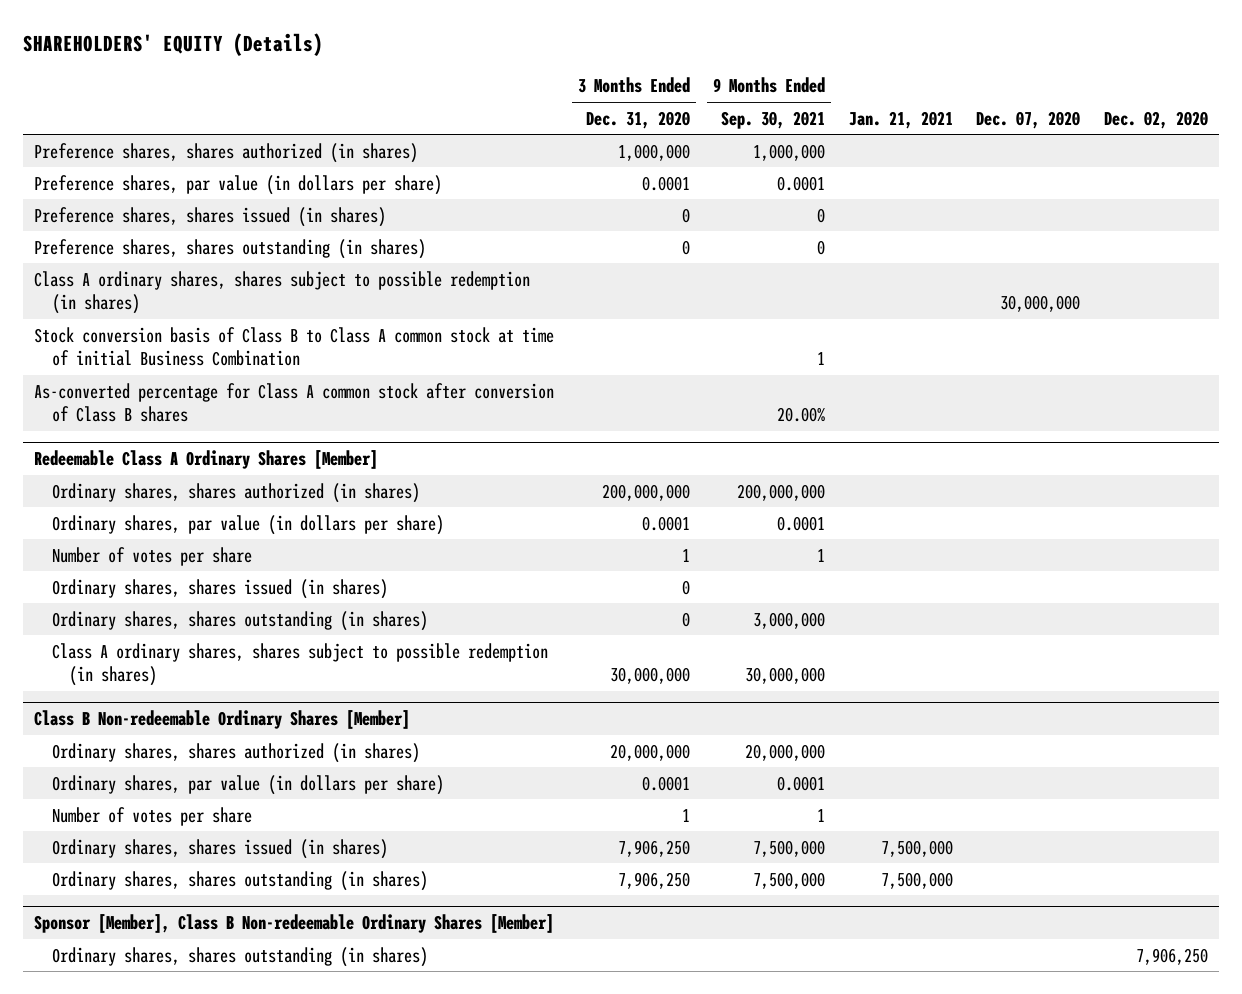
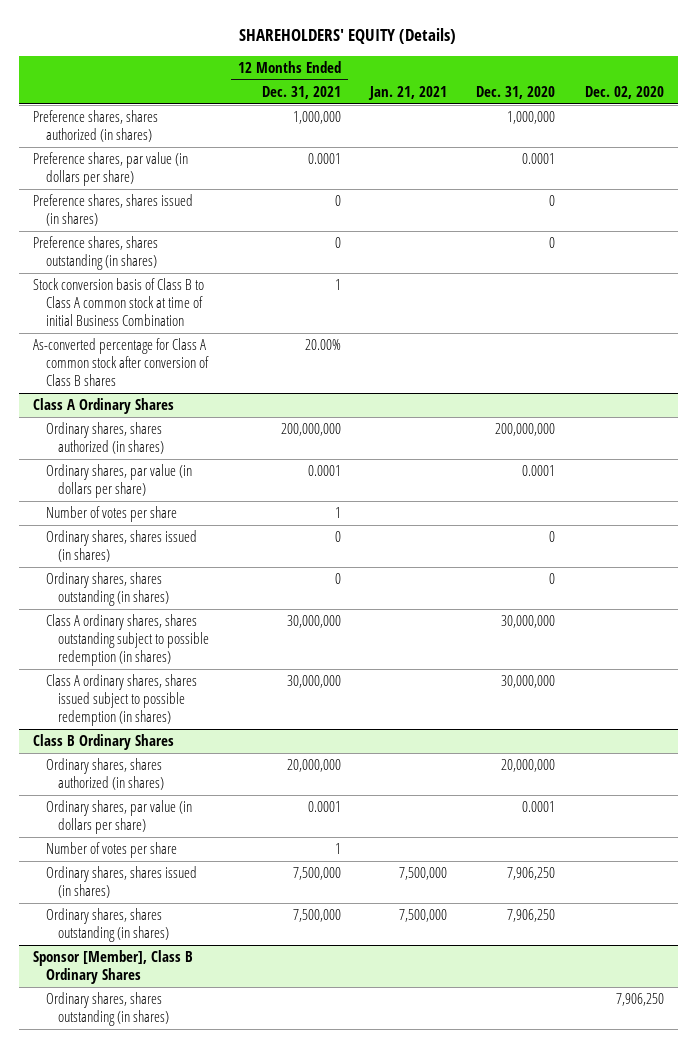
- | 3 Months Ended Dec. 31, 2020 | 9 Months Ended Sep. 30, 2021 | Jan. 21, 2021 | Dec. 07, 2020 | Dec. 02, 2020
+ | 12 Months Ended Dec. 31, 2021 | Jan. 21, 2021 | Dec. 31, 2020 | Dec. 02, 2020
- Class A ordinary shares, shares subject to possible redemption (in shares) | | | | 30,000,000 |
- Redeemable Class A Ordinary Shares [Member]
+ Class A Ordinary Shares
- Class A ordinary shares, shares subject to possible redemption (in shares) | 30,000,000 | 30,000,000 | | |
- Class B Non-redeemable Ordinary Shares [Member]
+ Class A ordinary shares, shares outstanding subject to possible redemption (in shares) | 30,000,000 | | 30,000,000 |
+ Class A ordinary shares, shares issued subject to possible redemption (in shares) | 30,000,000 | | 30,000,000 |
+ Class B Ordinary Shares
- Sponsor [Member], Class B Non-redeemable Ordinary Shares [Member]
+ Sponsor [Member], Class B Ordinary Shares

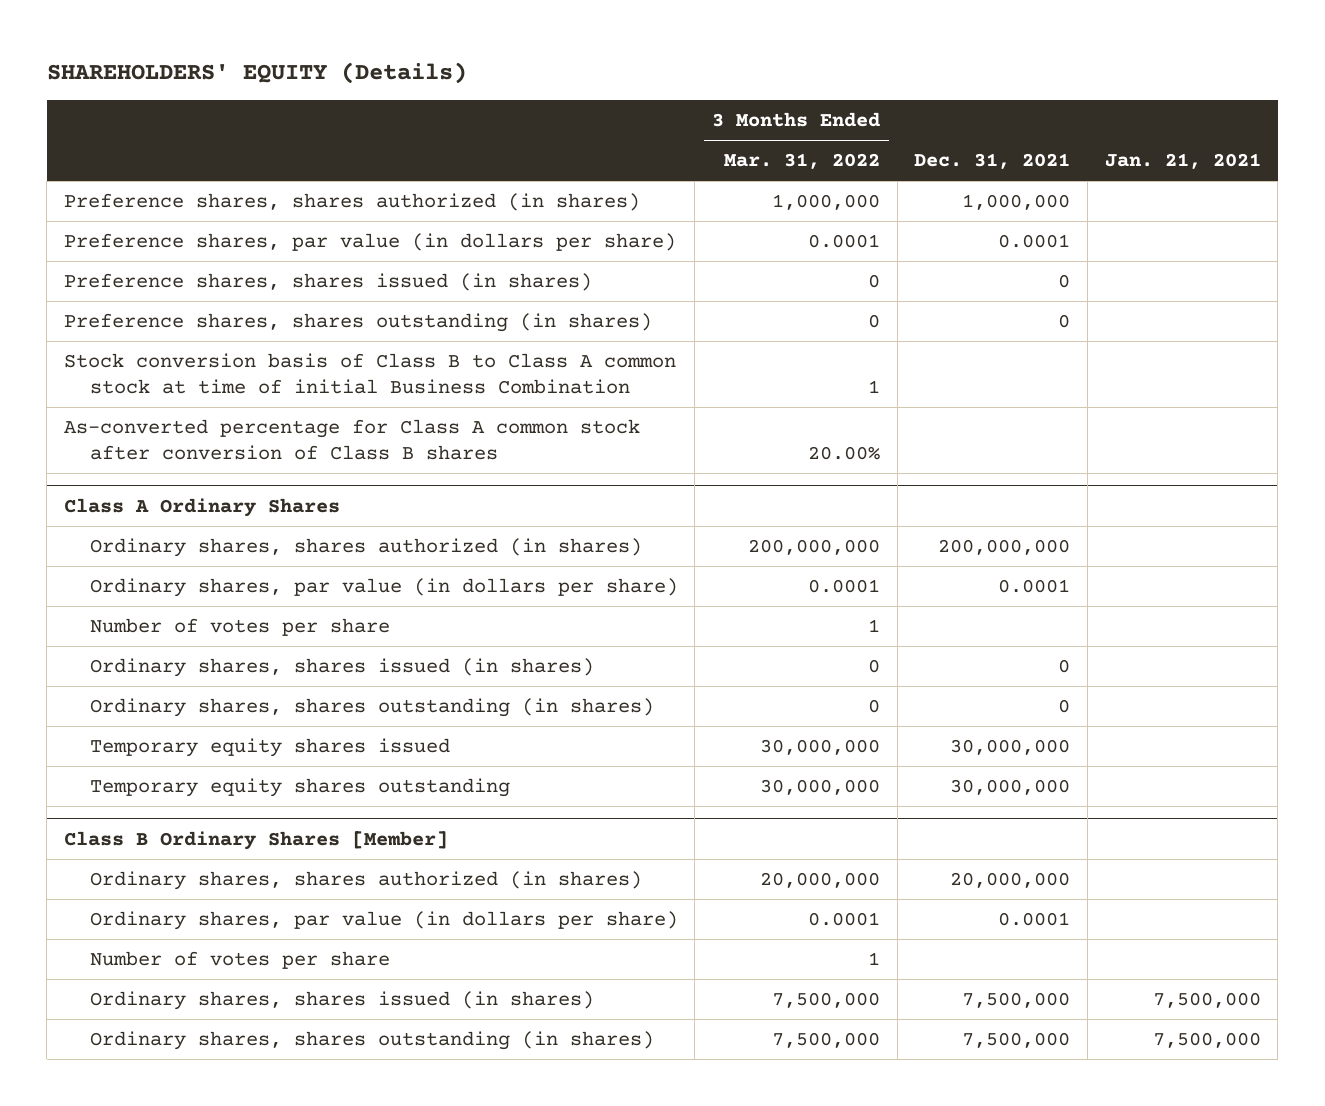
- | 12 Months Ended Dec. 31, 2021 | Jan. 21, 2021 | Dec. 31, 2020 | Dec. 02, 2020
+ | 3 Months Ended Mar. 31, 2022 | Dec. 31, 2021 | Jan. 21, 2021
@ Class A Ordinary Shares
- Class A ordinary shares, shares outstanding subject to possible redemption (in shares) | 30,000,000 | | 30,000,000 |
- Class A ordinary shares, shares issued subject to possible redemption (in shares) | 30,000,000 | | 30,000,000 |
- Class B Ordinary Shares
@ Class A Ordinary Shares
+ Temporary equity shares issued | 30,000,000 | 30,000,000 |
+ Temporary equity shares outstanding | 30,000,000 | 30,000,000 |
+ Class B Ordinary Shares [Member]
- Sponsor [Member], Class B Ordinary Shares
- Ordinary shares, shares outstanding (in shares) | | | | 7,906,250

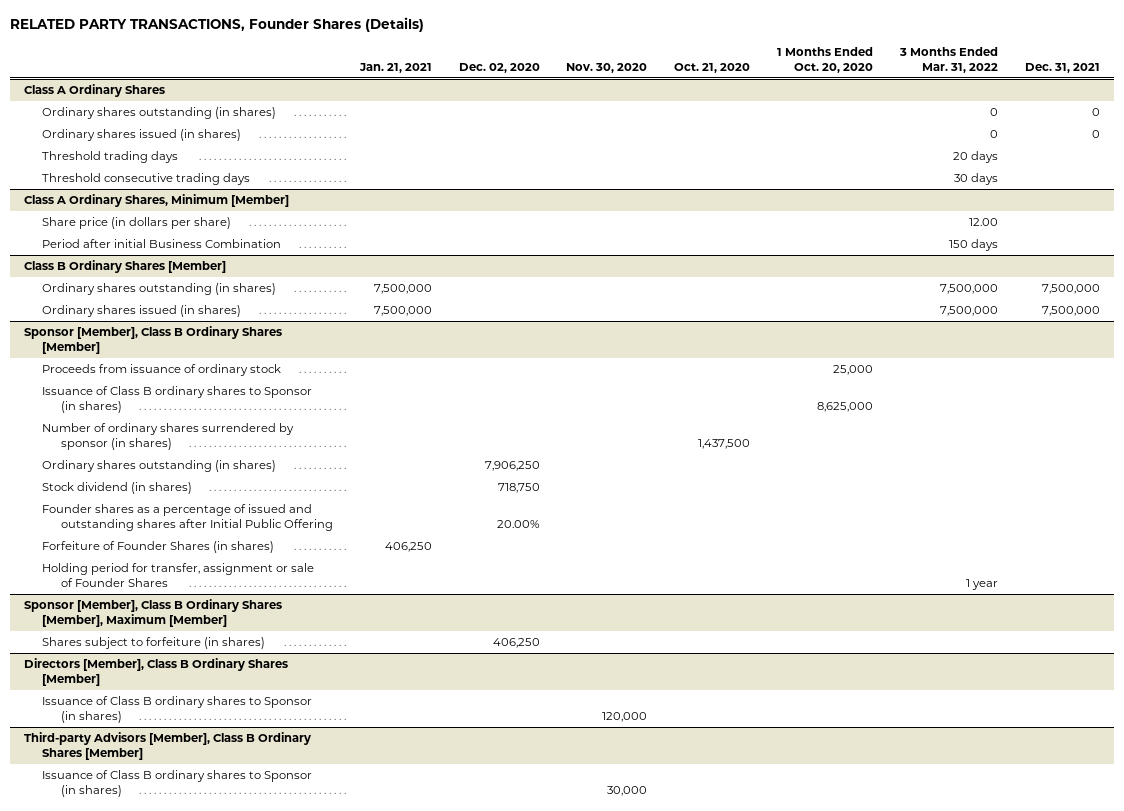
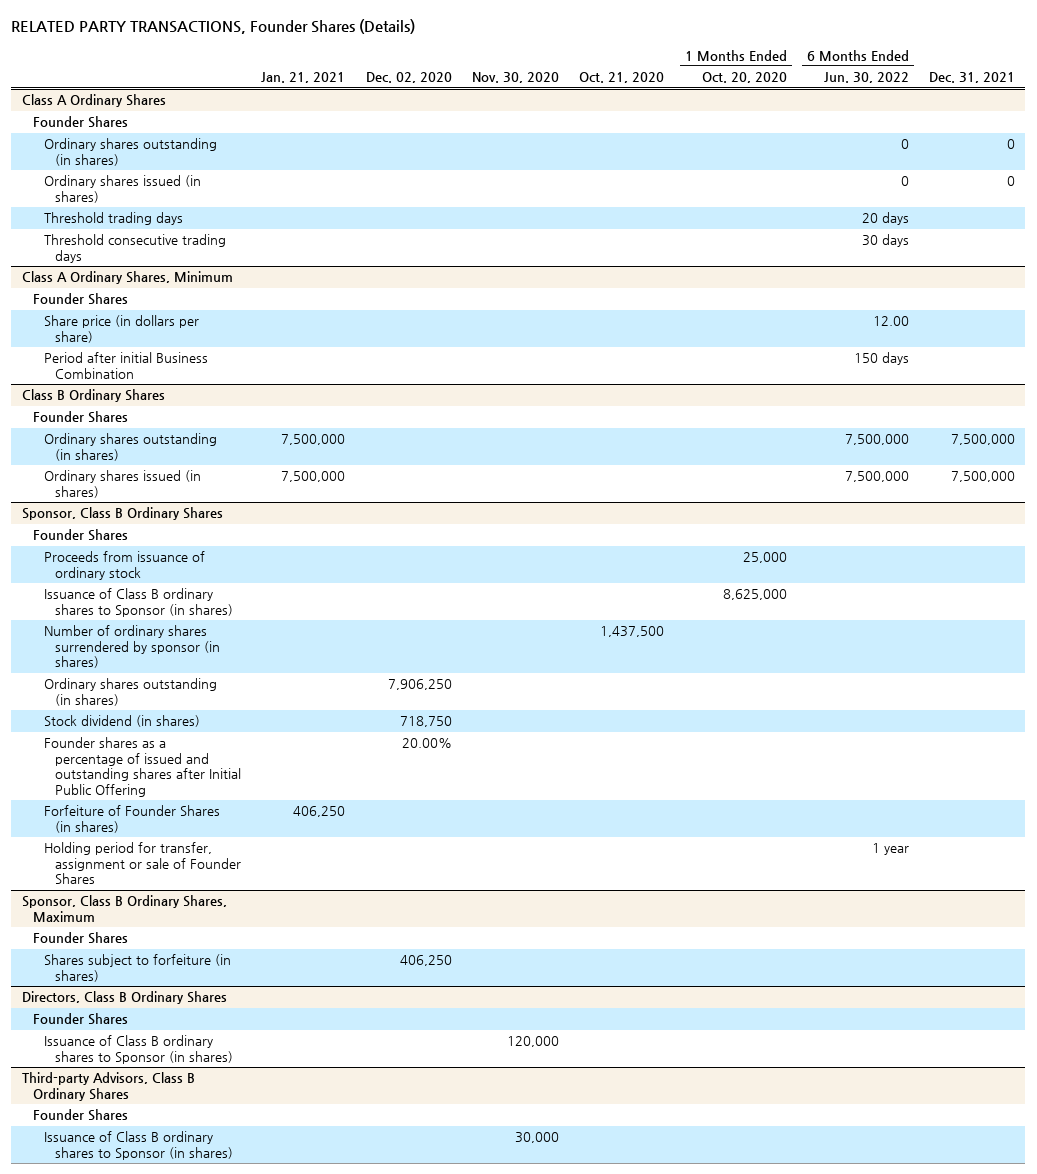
- | Jan. 21, 2021 | Dec. 02, 2020 | Nov. 30, 2020 | Oct. 21, 2020 | 1 Months Ended Oct. 20, 2020 | 3 Months Ended Mar. 31, 2022 | Dec. 31, 2021
+ | Jan. 21, 2021 | Dec. 02, 2020 | Nov. 30, 2020 | Oct. 21, 2020 | 1 Months Ended Oct. 20, 2020 | 6 Months Ended Jun. 30, 2022 | Dec. 31, 2021
@ Class A Ordinary Shares
+ Founder Shares
- Class A Ordinary Shares, Minimum [Member]
+ Class A Ordinary Shares, Minimum
+ Founder Shares
- Class B Ordinary Shares [Member]
+ Class B Ordinary Shares
+ Founder Shares
- Sponsor [Member], Class B Ordinary Shares [Member]
+ Sponsor, Class B Ordinary Shares
+ Founder Shares
- Sponsor [Member], Class B Ordinary Shares [Member], Maximum [Member]
+ Sponsor, Class B Ordinary Shares, Maximum
+ Founder Shares
- Directors [Member], Class B Ordinary Shares [Member]
+ Directors, Class B Ordinary Shares
+ Founder Shares
- Third-party Advisors [Member], Class B Ordinary Shares [Member]
+ Third-party Advisors, Class B Ordinary Shares
+ Founder Shares

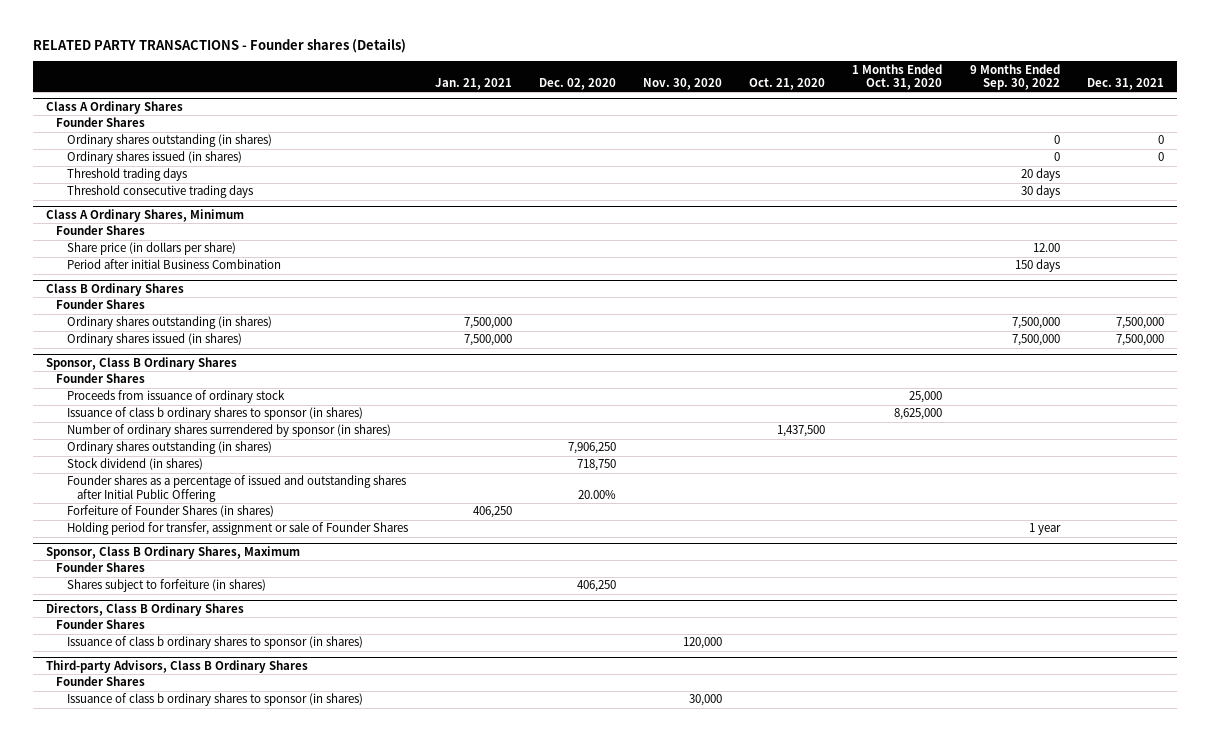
- RELATED PARTY TRANSACTIONS, Founder Shares (Details)
+ RELATED PARTY TRANSACTIONS - Founder shares (Details)
- | Jan. 21, 2021 | Dec. 02, 2020 | Nov. 30, 2020 | Oct. 21, 2020 | 1 Months Ended Oct. 20, 2020 | 6 Months Ended Jun. 30, 2022 | Dec. 31, 2021
+ | Jan. 21, 2021 | Dec. 02, 2020 | Nov. 30, 2020 | Oct. 21, 2020 | 1 Months Ended Oct. 31, 2020 | 9 Months Ended Sep. 30, 2022 | Dec. 31, 2021
@ Sponsor, Class B Ordinary Shares
- Issuance of Class B ordinary shares to Sponsor (in shares) | | | | | 8,625,000 | |
+ Issuance of class b ordinary shares to sponsor (in shares) | | | | | 8,625,000 | |
@ Directors, Class B Ordinary Shares
- Issuance of Class B ordinary shares to Sponsor (in shares) | | | 120,000 | | | |
+ Issuance of class b ordinary shares to sponsor (in shares) | | | 120,000 | | | |
@ Third-party Advisors, Class B Ordinary Shares
- Issuance of Class B ordinary shares to Sponsor (in shares) | | | 30,000 | | | |
+ Issuance of class b ordinary shares to sponsor (in shares) | | | 30,000 | | | |

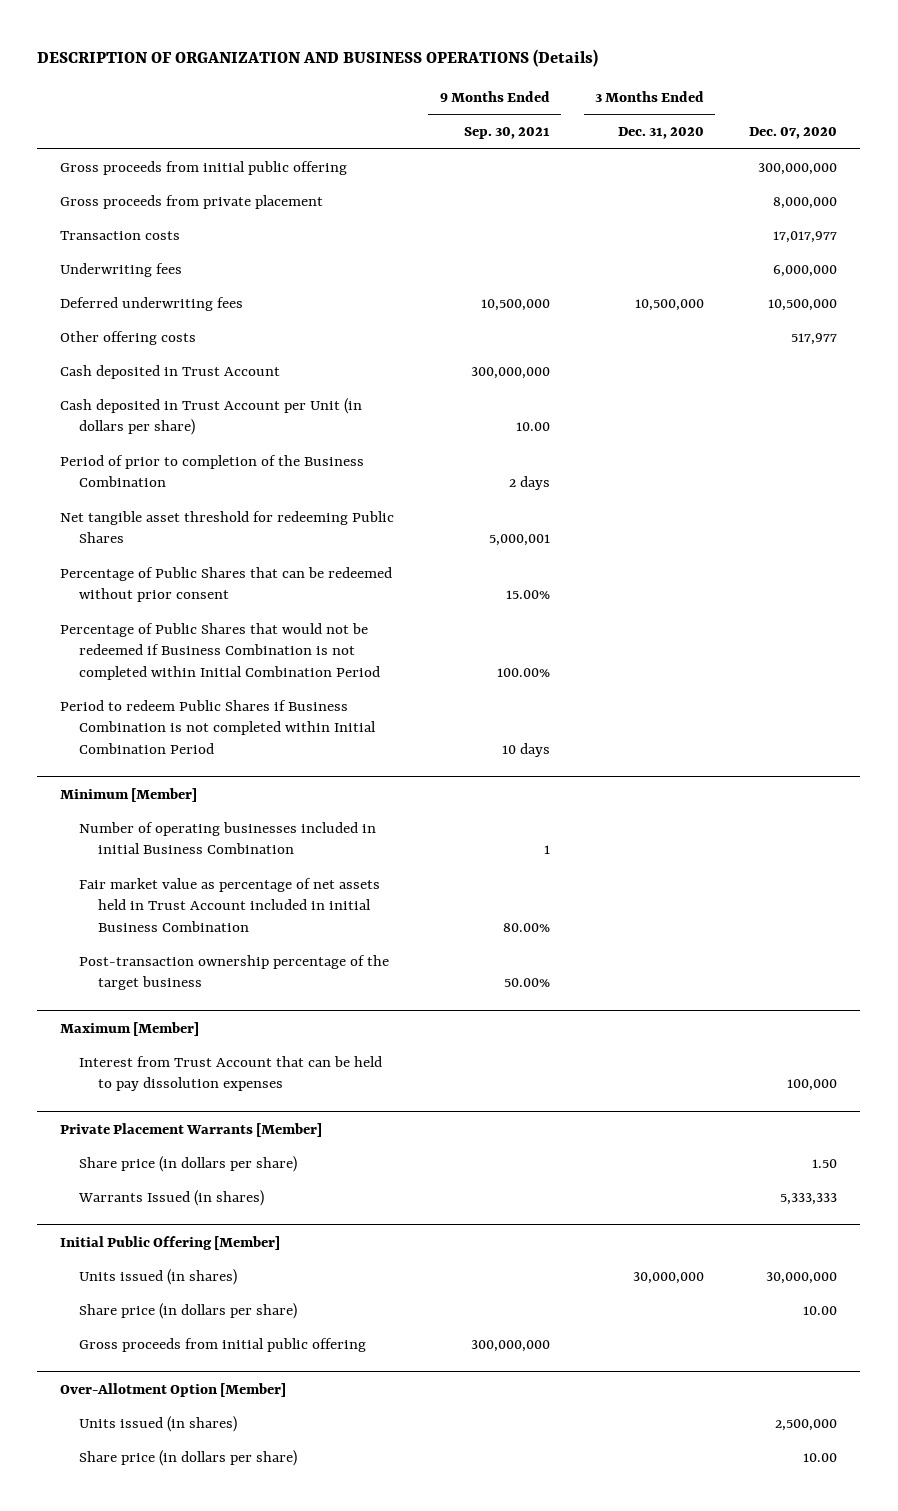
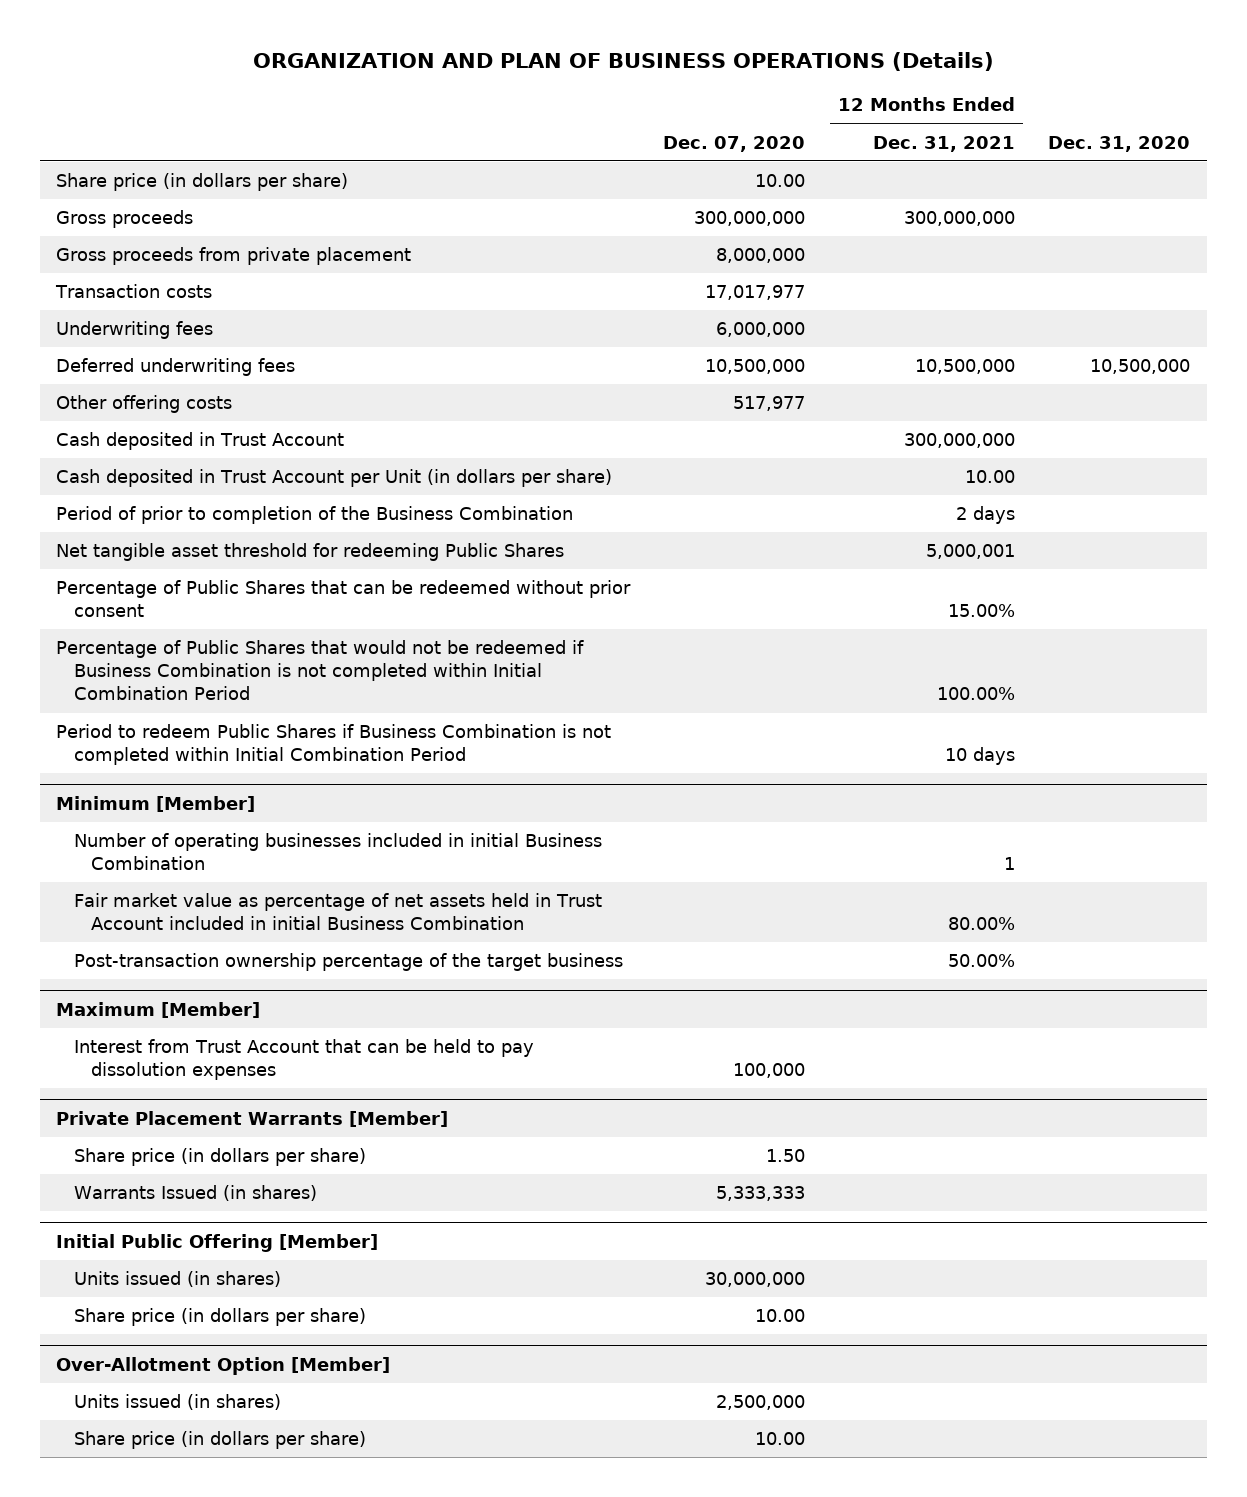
- DESCRIPTION OF ORGANIZATION AND BUSINESS OPERATIONS (Details)
+ ORGANIZATION AND PLAN OF BUSINESS OPERATIONS (Details)
- | 9 Months Ended Sep. 30, 2021 | 3 Months Ended Dec. 31, 2020 | Dec. 07, 2020
+ | Dec. 07, 2020 | 12 Months Ended Dec. 31, 2021 | Dec. 31, 2020
- Gross proceeds from initial public offering | | | 300,000,000
+ Share price (in dollars per share) | 10.00 | |
+ Gross proceeds | 300,000,000 | 300,000,000 |
@ Initial Public Offering [Member]
- Gross proceeds from initial public offering | 300,000,000 | |

